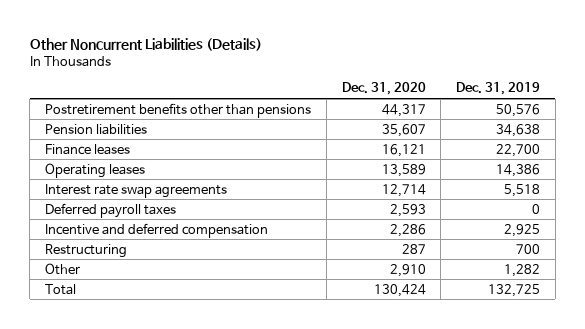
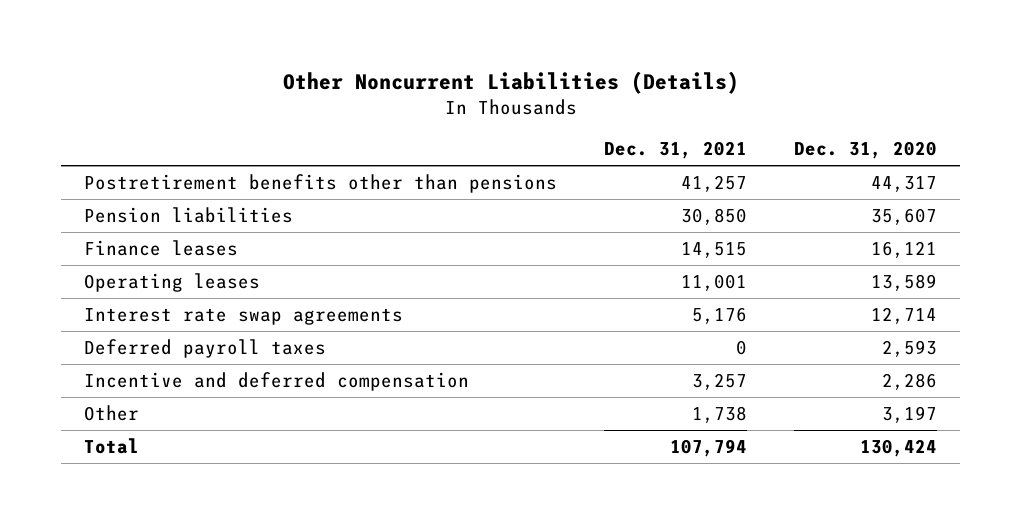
- | Dec. 31, 2020 | Dec. 31, 2019
+ | Dec. 31, 2021 | Dec. 31, 2020
- Restructuring | 287 | 700
- Other | 2,910 | 1,282
+ Other | 1,738 | 3,197

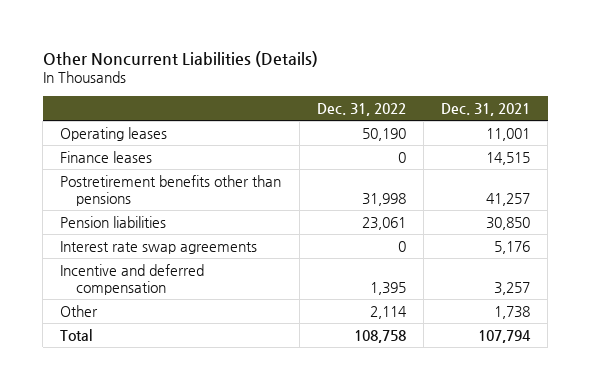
- | Dec. 31, 2021 | Dec. 31, 2020
+ | Dec. 31, 2022 | Dec. 31, 2021
moved up: Operating leases | 50,190 | 11,001
moved up: Finance leases | 0 | 14,515
- Deferred payroll taxes | 0 | 2,593

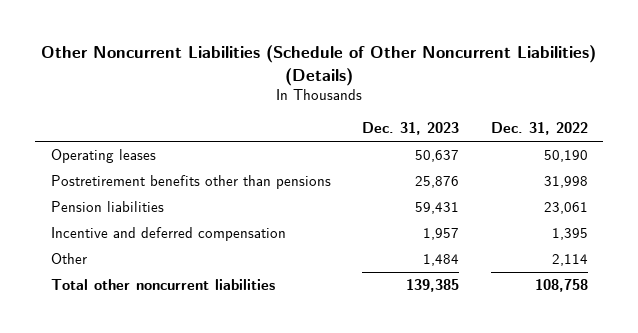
- Other Noncurrent Liabilities (Details)
+ Other Noncurrent Liabilities (Schedule of Other Noncurrent Liabilities) (Details)
- | Dec. 31, 2022 | Dec. 31, 2021
+ | Dec. 31, 2023 | Dec. 31, 2022
- Finance leases | 0 | 14,515
- Interest rate swap agreements | 0 | 5,176
- Total | 108,758 | 107,794
+ Total other noncurrent liabilities | 139,385 | 108,758

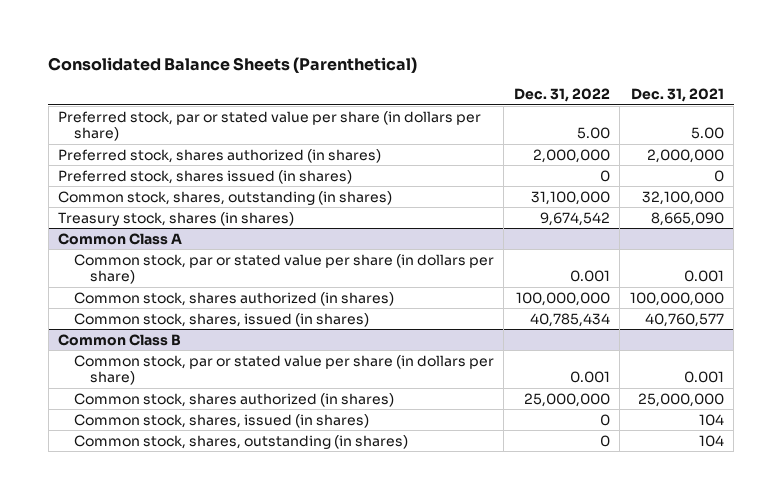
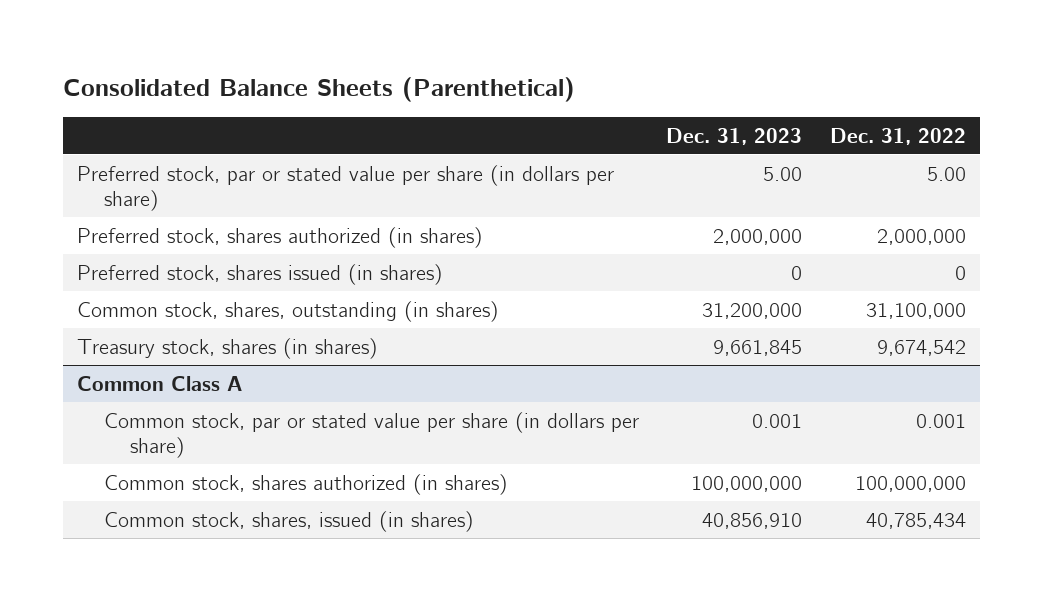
- | Dec. 31, 2022 | Dec. 31, 2021
+ | Dec. 31, 2023 | Dec. 31, 2022
- Common Class B
- Common stock, par or stated value per share (in dollars per share) | 0.001 | 0.001
- Common stock, shares authorized (in shares) | 25,000,000 | 25,000,000
- Common stock, shares, issued (in shares) | 0 | 104
- Common stock, shares, outstanding (in shares) | 0 | 104

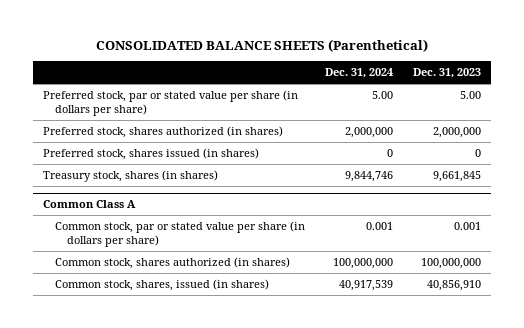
- Consolidated Balance Sheets (Parenthetical)
+ CONSOLIDATED BALANCE SHEETS (Parenthetical)
- | Dec. 31, 2023 | Dec. 31, 2022
+ | Dec. 31, 2024 | Dec. 31, 2023
- Common stock, shares, outstanding (in shares) | 31,200,000 | 31,100,000

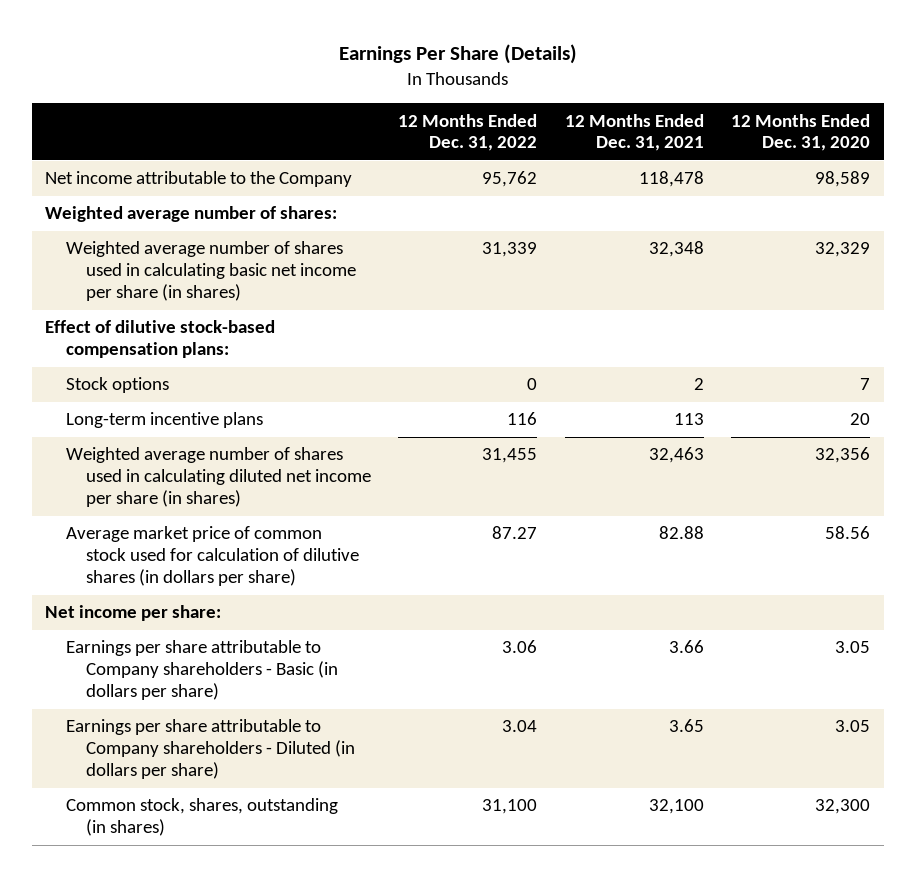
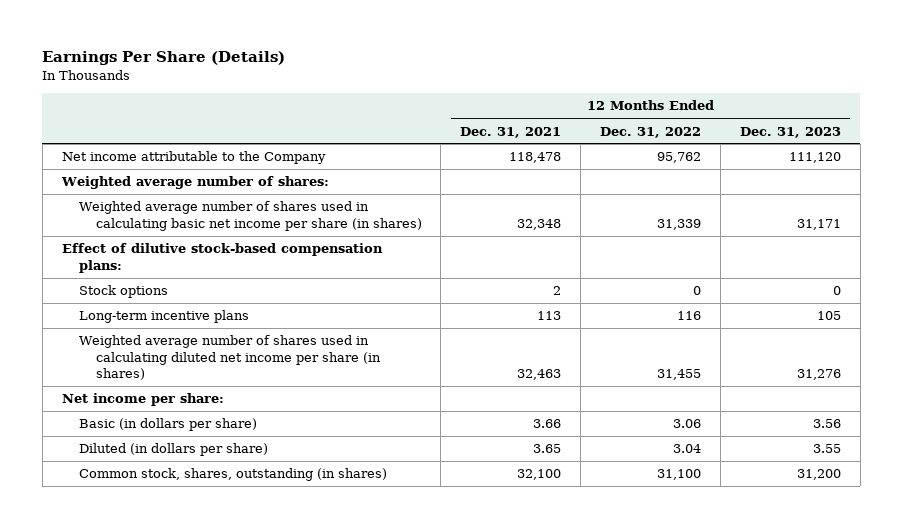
- | 12 Months Ended Dec. 31, 2022 | 12 Months Ended Dec. 31, 2021 | 12 Months Ended Dec. 31, 2020
+ | 12 Months Ended Dec. 31, 2021 | 12 Months Ended Dec. 31, 2022 | 12 Months Ended Dec. 31, 2023
- Average market price of common stock used for calculation of dilutive shares (in dollars per share) | 87.27 | 82.88 | 58.56
- Earnings per share attributable to Company shareholders - Basic (in dollars per share) | 3.06 | 3.66 | 3.05
- Earnings per share attributable to Company shareholders - Diluted (in dollars per share) | 3.04 | 3.65 | 3.05
+ Basic (in dollars per share) | 3.66 | 3.06 | 3.56
+ Diluted (in dollars per share) | 3.65 | 3.04 | 3.55

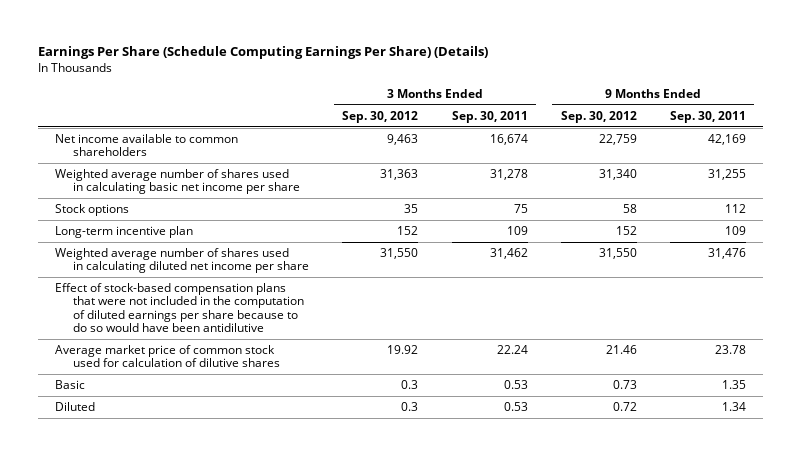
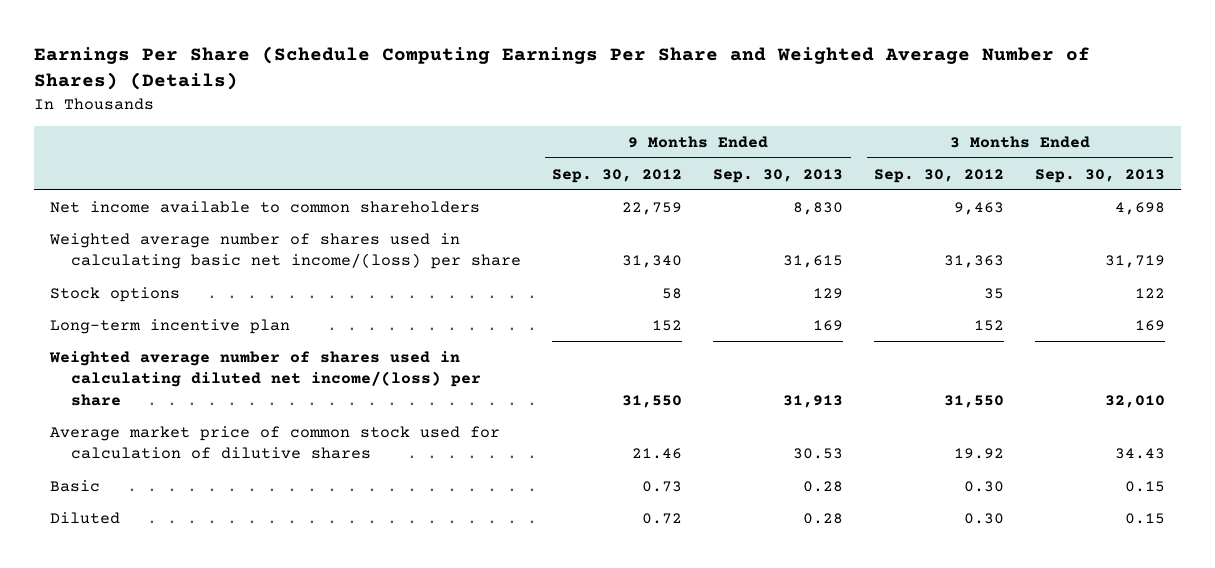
- Earnings Per Share (Schedule Computing Earnings Per Share) (Details)
+ Earnings Per Share (Schedule Computing Earnings Per Share and Weighted Average Number of Shares) (Details)
- | 3 Months Ended Sep. 30, 2012 | 3 Months Ended Sep. 30, 2011 | 9 Months Ended Sep. 30, 2012 | 9 Months Ended Sep. 30, 2011
+ | 9 Months Ended Sep. 30, 2012 | 9 Months Ended Sep. 30, 2013 | 3 Months Ended Sep. 30, 2012 | 3 Months Ended Sep. 30, 2013
- Weighted average number of shares used in calculating basic net income per share | 31,363 | 31,278 | 31,340 | 31,255
+ Weighted average number of shares used in calculating basic net income/(loss) per share | 31,340 | 31,615 | 31,363 | 31,719
- Weighted average number of shares used in calculating diluted net income per share | 31,550 | 31,462 | 31,550 | 31,476
- Effect of stock-based compensation plans that were not included in the computation of diluted earnings per share because to do so would have been antidilutive
+ Weighted average number of shares used in calculating diluted net income/(loss) per share | 31,550 | 31,913 | 31,550 | 32,010
- Basic | 0.3 | 0.53 | 0.73 | 1.35
- Diluted | 0.3 | 0.53 | 0.72 | 1.34
+ Basic | 0.73 | 0.28 | 0.30 | 0.15
+ Diluted | 0.72 | 0.28 | 0.30 | 0.15

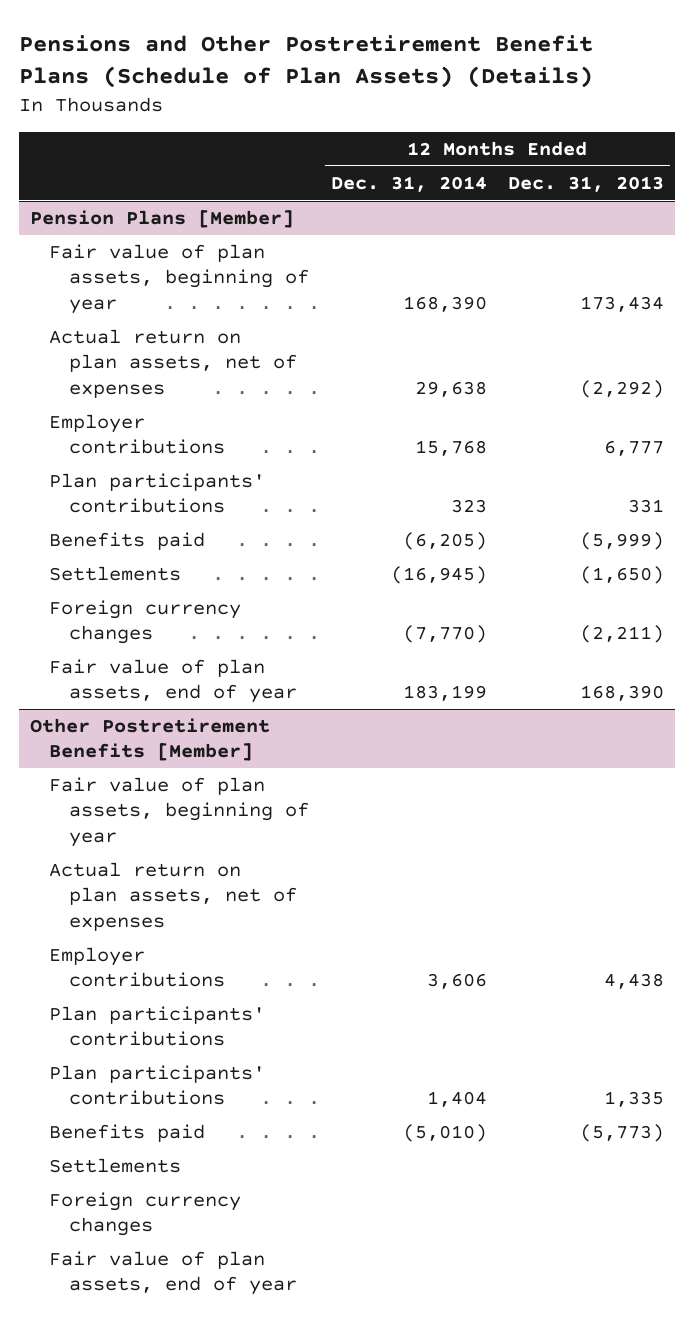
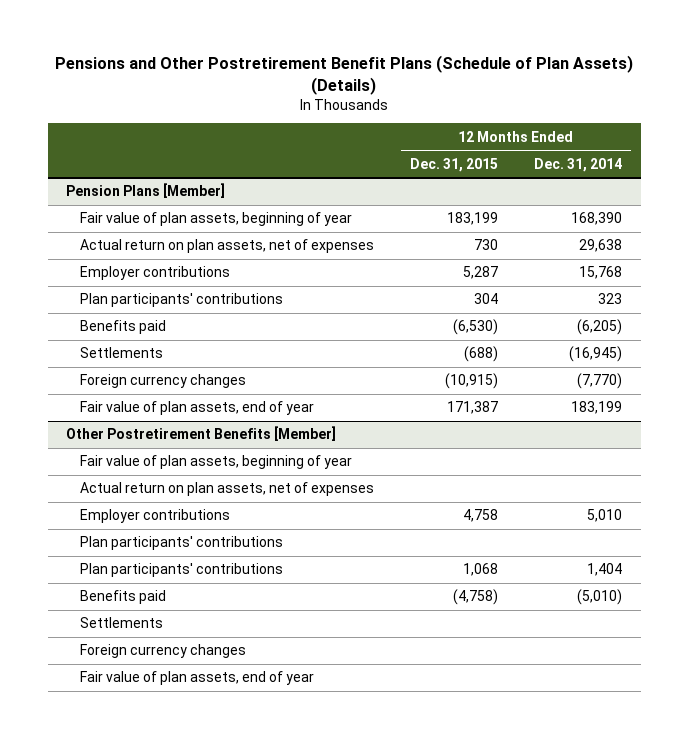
- | 12 Months Ended Dec. 31, 2014 | 12 Months Ended Dec. 31, 2013
+ | 12 Months Ended Dec. 31, 2015 | 12 Months Ended Dec. 31, 2014
@ Other Postretirement Benefits [Member]
- Employer contributions | 3,606 | 4,438
+ Employer contributions | 4,758 | 5,010

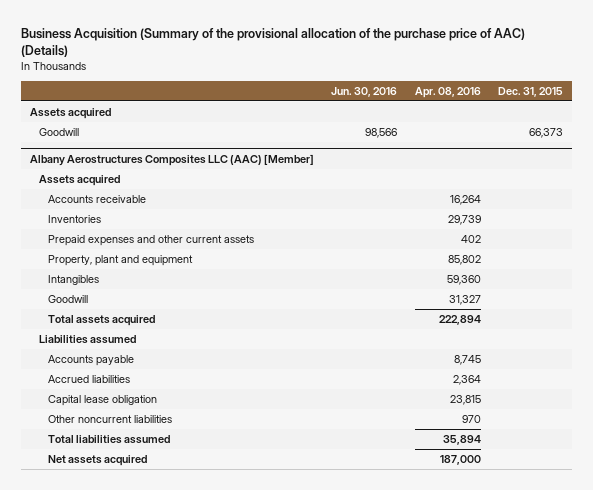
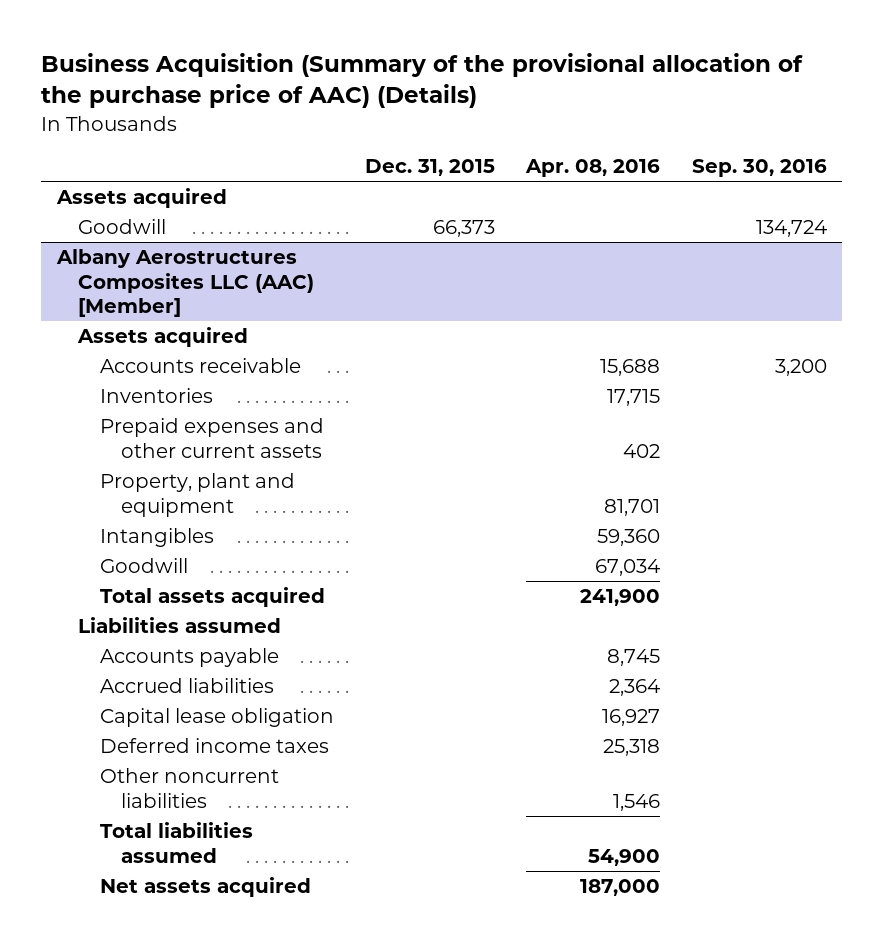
- | Jun. 30, 2016 | Apr. 08, 2016 | Dec. 31, 2015
+ | Dec. 31, 2015 | Apr. 08, 2016 | Sep. 30, 2016
@ Albany Aerostructures Composites LLC (AAC) [Member]
- Accounts receivable | | 16,264 |
- Inventories | | 29,739 |
+ Accounts receivable | | 15,688 | 3,200
+ Inventories | | 17,715 |
- Property, plant and equipment | | 85,802 |
+ Property, plant and equipment | | 81,701 |
- Goodwill | | 31,327 |
- Total assets acquired | | 222,894 |
+ Goodwill | | 67,034 |
+ Total assets acquired | | 241,900 |
- Capital lease obligation | | 23,815 |
- Other noncurrent liabilities | | 970 |
- Total liabilities assumed | | 35,894 |
+ Capital lease obligation | | 16,927 |
+ Deferred income taxes | | 25,318 |
+ Other noncurrent liabilities | | 1,546 |
+ Total liabilities assumed | | 54,900 |

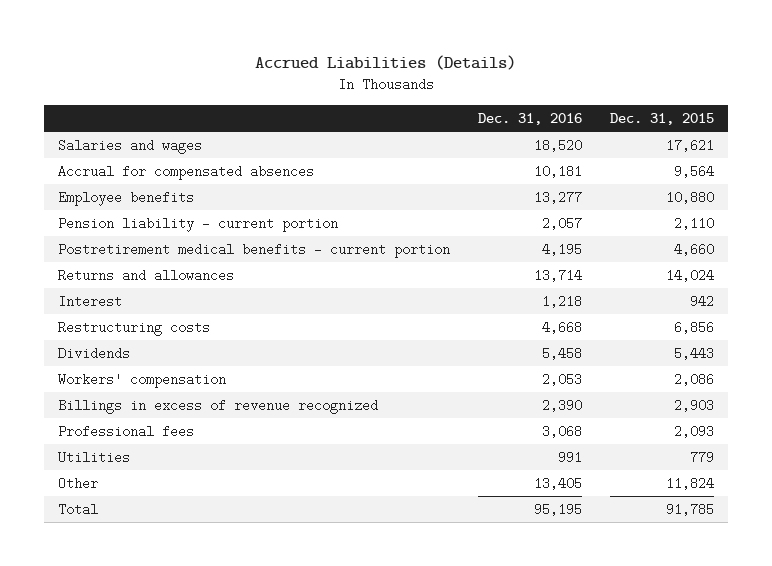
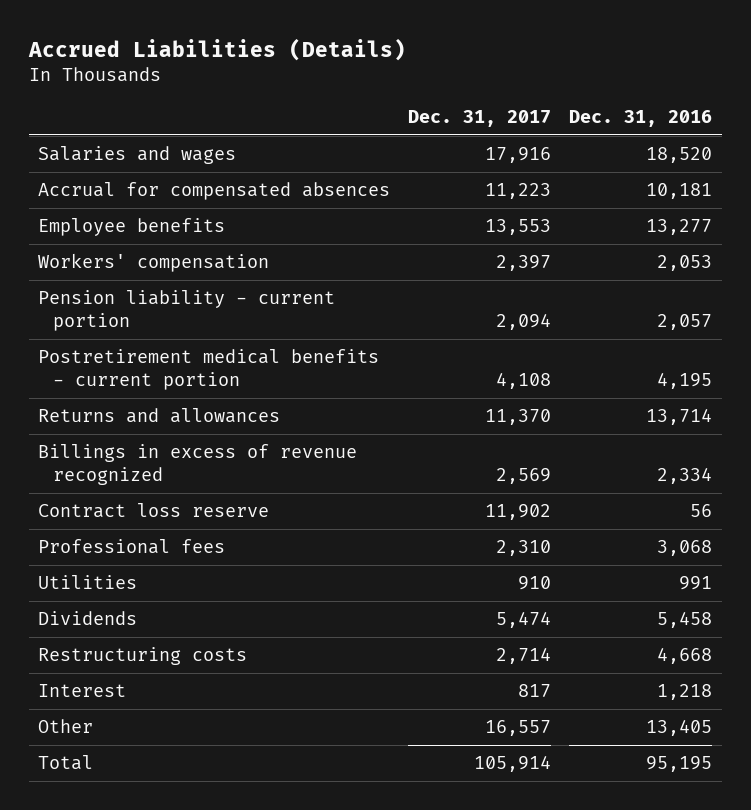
- | Dec. 31, 2016 | Dec. 31, 2015
+ | Dec. 31, 2017 | Dec. 31, 2016
moved up: Workers' compensation | 2,397 | 2,053
- Billings in excess of revenue recognized | 2,390 | 2,903
+ Billings in excess of revenue recognized | 2,569 | 2,334
+ Contract loss reserve | 11,902 | 56
moved down: Dividends | 5,474 | 5,458
moved down: Restructuring costs | 2,714 | 4,668
moved down: Interest | 817 | 1,218

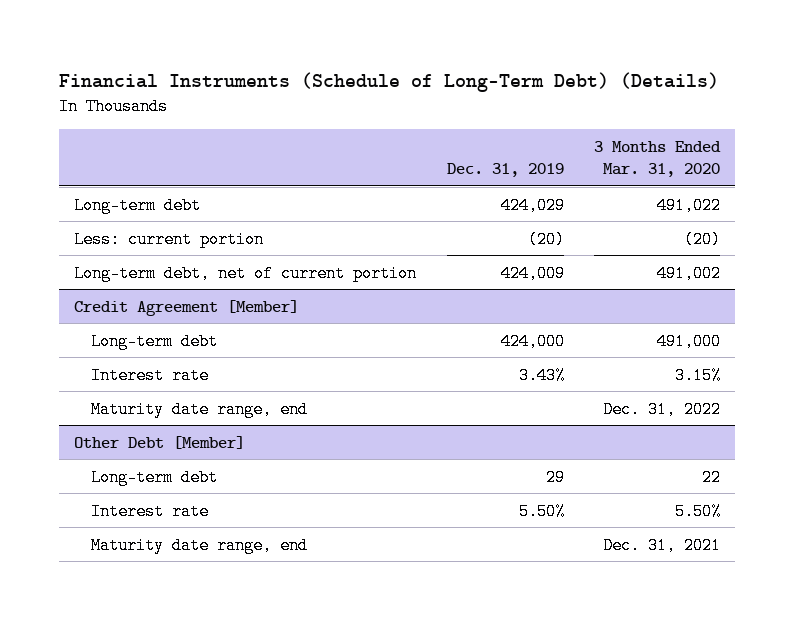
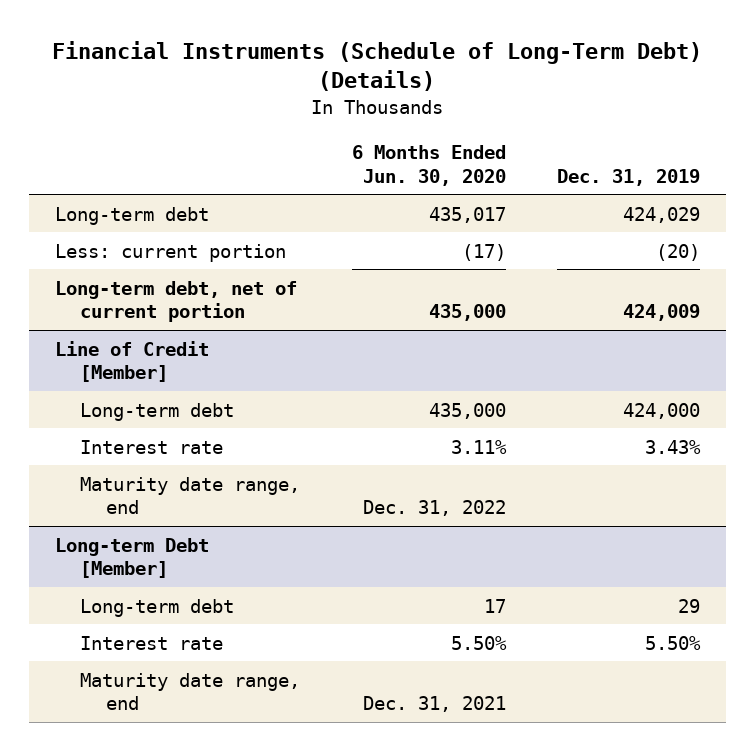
- | Dec. 31, 2019 | 3 Months Ended Mar. 31, 2020
+ | 6 Months Ended Jun. 30, 2020 | Dec. 31, 2019
- Credit Agreement [Member]
+ Line of Credit [Member]
- Other Debt [Member]
+ Long-term Debt [Member]

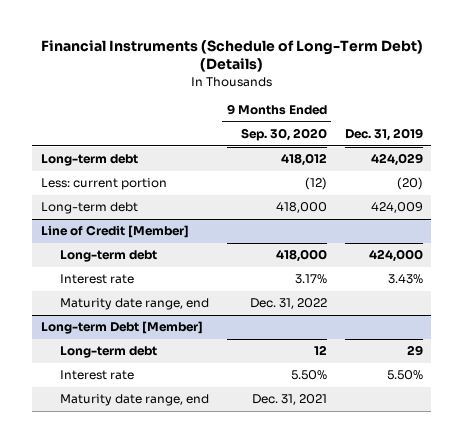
- | 6 Months Ended Jun. 30, 2020 | Dec. 31, 2019
+ | 9 Months Ended Sep. 30, 2020 | Dec. 31, 2019
- Long-term debt, net of current portion | 435,000 | 424,009
+ Long-term debt | 418,000 | 424,009

